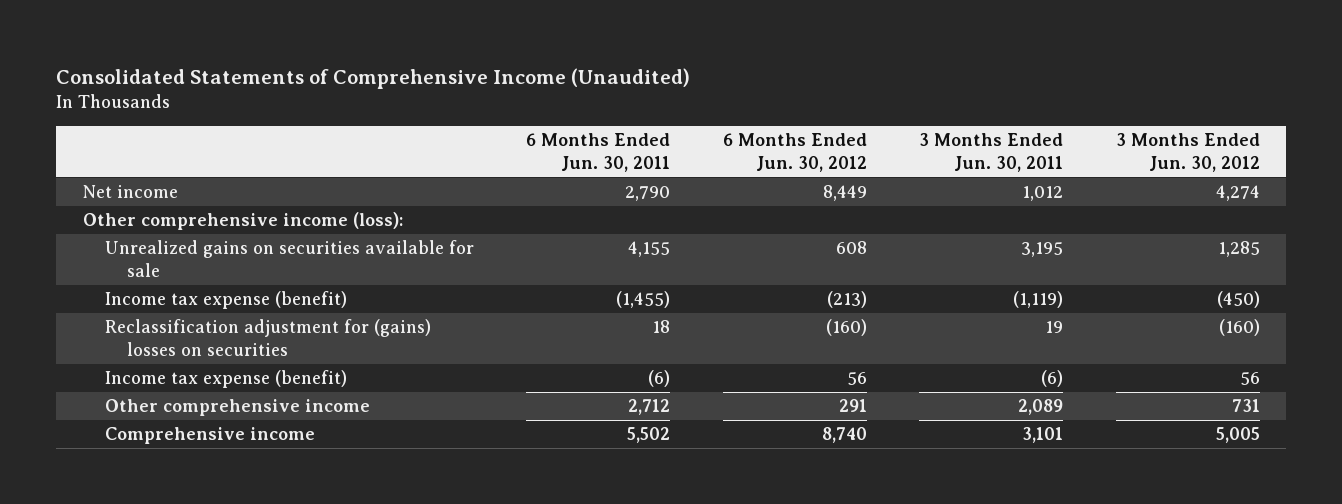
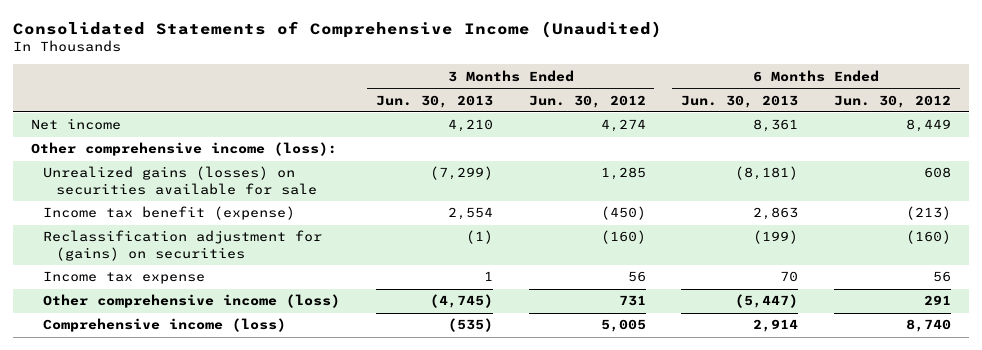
- | 6 Months Ended Jun. 30, 2011 | 6 Months Ended Jun. 30, 2012 | 3 Months Ended Jun. 30, 2011 | 3 Months Ended Jun. 30, 2012
+ | 3 Months Ended Jun. 30, 2013 | 3 Months Ended Jun. 30, 2012 | 6 Months Ended Jun. 30, 2013 | 6 Months Ended Jun. 30, 2012
- Unrealized gains on securities available for sale | 4,155 | 608 | 3,195 | 1,285
- Income tax expense (benefit) | (1,455) | (213) | (1,119) | (450)
- Reclassification adjustment for (gains) losses on securities | 18 | (160) | 19 | (160)
- Income tax expense (benefit) | (6) | 56 | (6) | 56
- Other comprehensive income | 2,712 | 291 | 2,089 | 731
- Comprehensive income | 5,502 | 8,740 | 3,101 | 5,005
+ Unrealized gains (losses) on securities available for sale | (7,299) | 1,285 | (8,181) | 608
+ Income tax benefit (expense) | 2,554 | (450) | 2,863 | (213)
+ Reclassification adjustment for (gains) on securities | (1) | (160) | (199) | (160)
+ Income tax expense | 1 | 56 | 70 | 56
+ Other comprehensive income (loss) | (4,745) | 731 | (5,447) | 291
+ Comprehensive income (loss) | (535) | 5,005 | 2,914 | 8,740

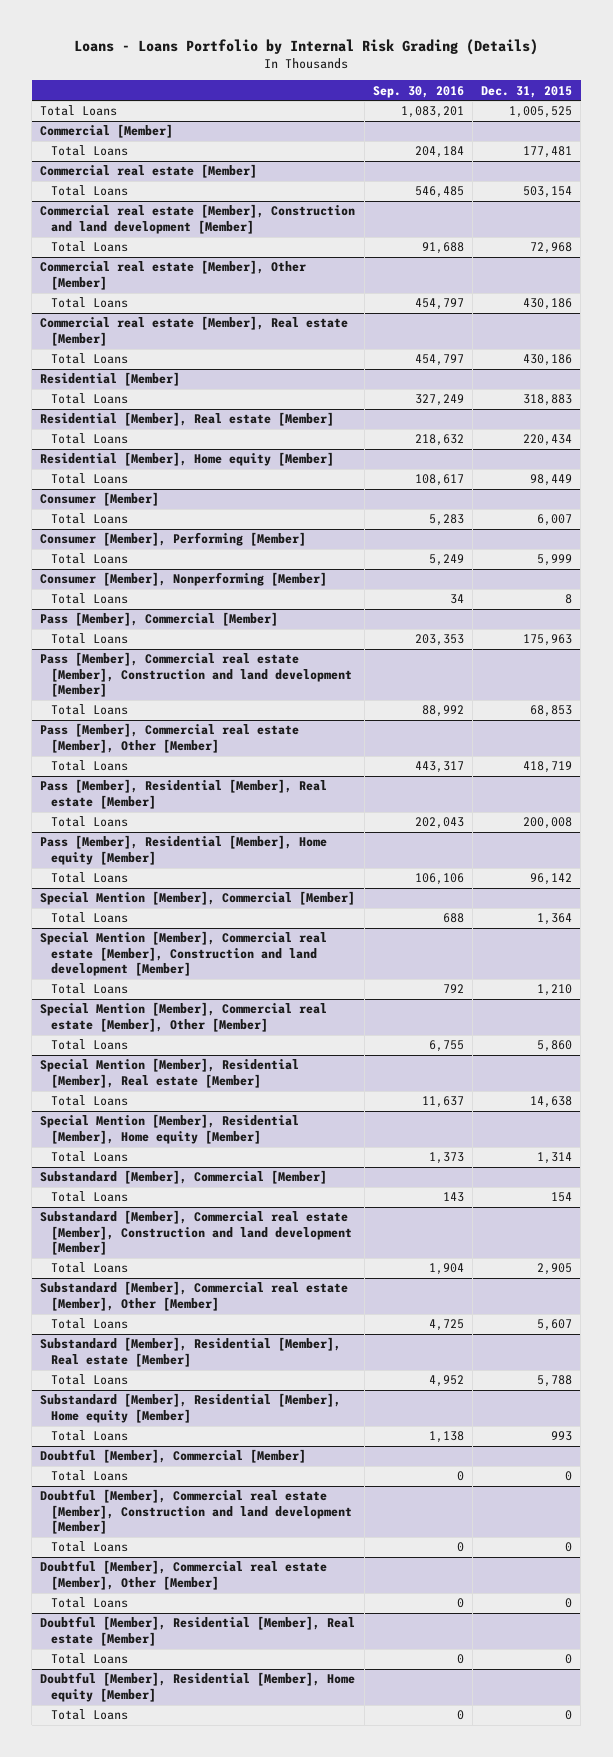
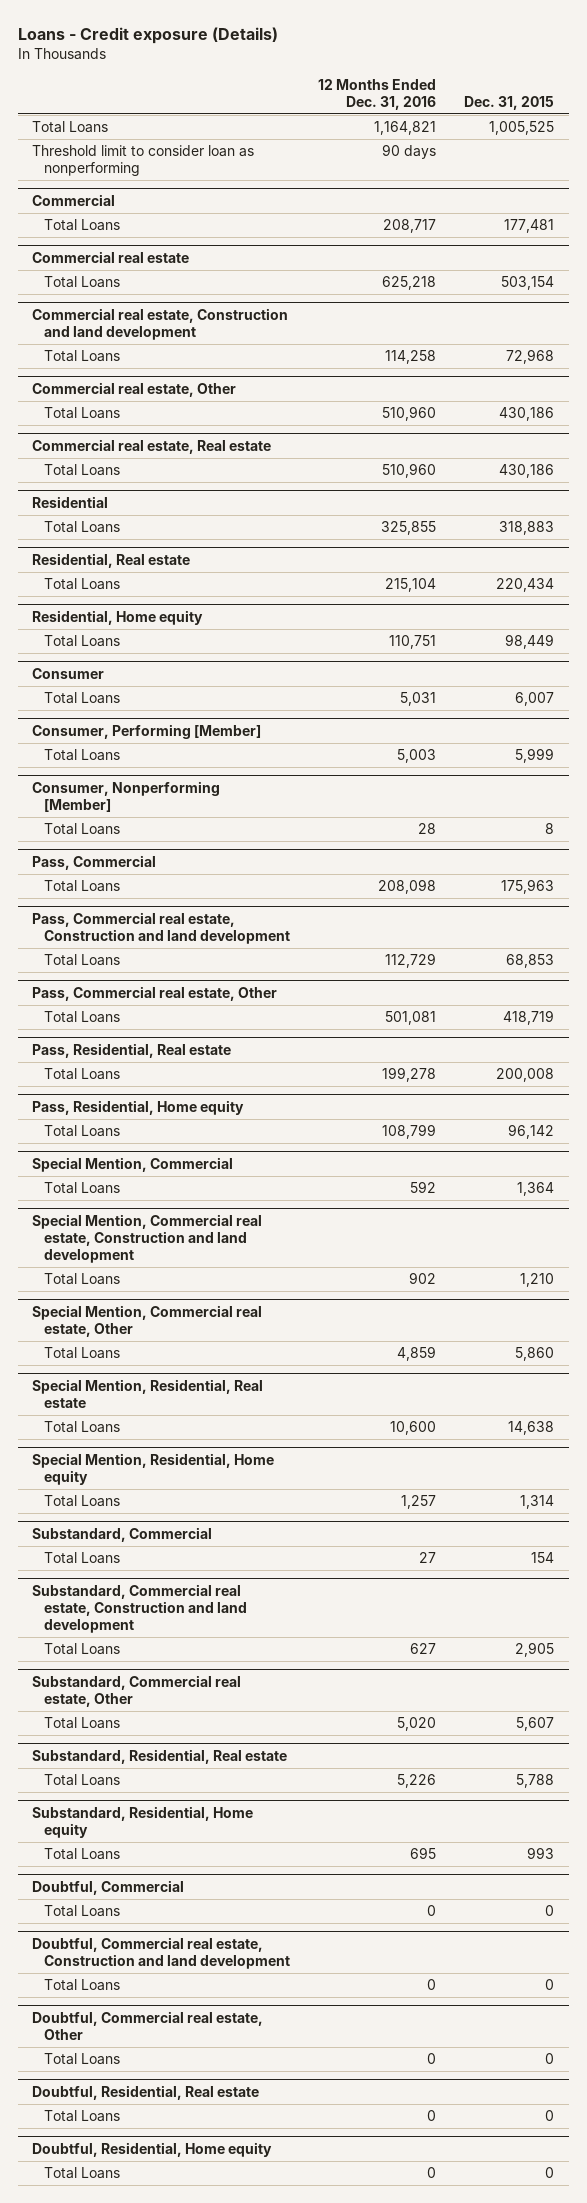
- Loans - Loans Portfolio by Internal Risk Grading (Details)
+ Loans - Credit exposure (Details)
- | Sep. 30, 2016 | Dec. 31, 2015
+ | 12 Months Ended Dec. 31, 2016 | Dec. 31, 2015
- Commercial [Member]
+ Threshold limit to consider loan as nonperforming | 90 days |
+ Commercial
- Commercial real estate [Member]
+ Commercial real estate
- Commercial real estate [Member], Construction and land development [Member]
+ Commercial real estate, Construction and land development
- Commercial real estate [Member], Other [Member]
+ Commercial real estate, Other
- Commercial real estate [Member], Real estate [Member]
+ Commercial real estate, Real estate
- Residential [Member]
+ Residential
- Residential [Member], Real estate [Member]
+ Residential, Real estate
- Residential [Member], Home equity [Member]
+ Residential, Home equity
- Consumer [Member]
+ Consumer
- Consumer [Member], Performing [Member]
+ Consumer, Performing [Member]
- Consumer [Member], Nonperforming [Member]
+ Consumer, Nonperforming [Member]
- Pass [Member], Commercial [Member]
+ Pass, Commercial
- Pass [Member], Commercial real estate [Member], Construction and land development [Member]
+ Pass, Commercial real estate, Construction and land development
- Pass [Member], Commercial real estate [Member], Other [Member]
+ Pass, Commercial real estate, Other
- Pass [Member], Residential [Member], Real estate [Member]
+ Pass, Residential, Real estate
- Pass [Member], Residential [Member], Home equity [Member]
+ Pass, Residential, Home equity
- Special Mention [Member], Commercial [Member]
+ Special Mention, Commercial
- Special Mention [Member], Commercial real estate [Member], Construction and land development [Member]
+ Special Mention, Commercial real estate, Construction and land development
- Special Mention [Member], Commercial real estate [Member], Other [Member]
+ Special Mention, Commercial real estate, Other
- Special Mention [Member], Residential [Member], Real estate [Member]
+ Special Mention, Residential, Real estate
- Special Mention [Member], Residential [Member], Home equity [Member]
+ Special Mention, Residential, Home equity
- Substandard [Member], Commercial [Member]
+ Substandard, Commercial
- Substandard [Member], Commercial real estate [Member], Construction and land development [Member]
+ Substandard, Commercial real estate, Construction and land development
- Substandard [Member], Commercial real estate [Member], Other [Member]
+ Substandard, Commercial real estate, Other
- Substandard [Member], Residential [Member], Real estate [Member]
+ Substandard, Residential, Real estate
- Substandard [Member], Residential [Member], Home equity [Member]
+ Substandard, Residential, Home equity
- Doubtful [Member], Commercial [Member]
+ Doubtful, Commercial
- Doubtful [Member], Commercial real estate [Member], Construction and land development [Member]
+ Doubtful, Commercial real estate, Construction and land development
- Doubtful [Member], Commercial real estate [Member], Other [Member]
+ Doubtful, Commercial real estate, Other
- Doubtful [Member], Residential [Member], Real estate [Member]
+ Doubtful, Residential, Real estate
- Doubtful [Member], Residential [Member], Home equity [Member]
+ Doubtful, Residential, Home equity

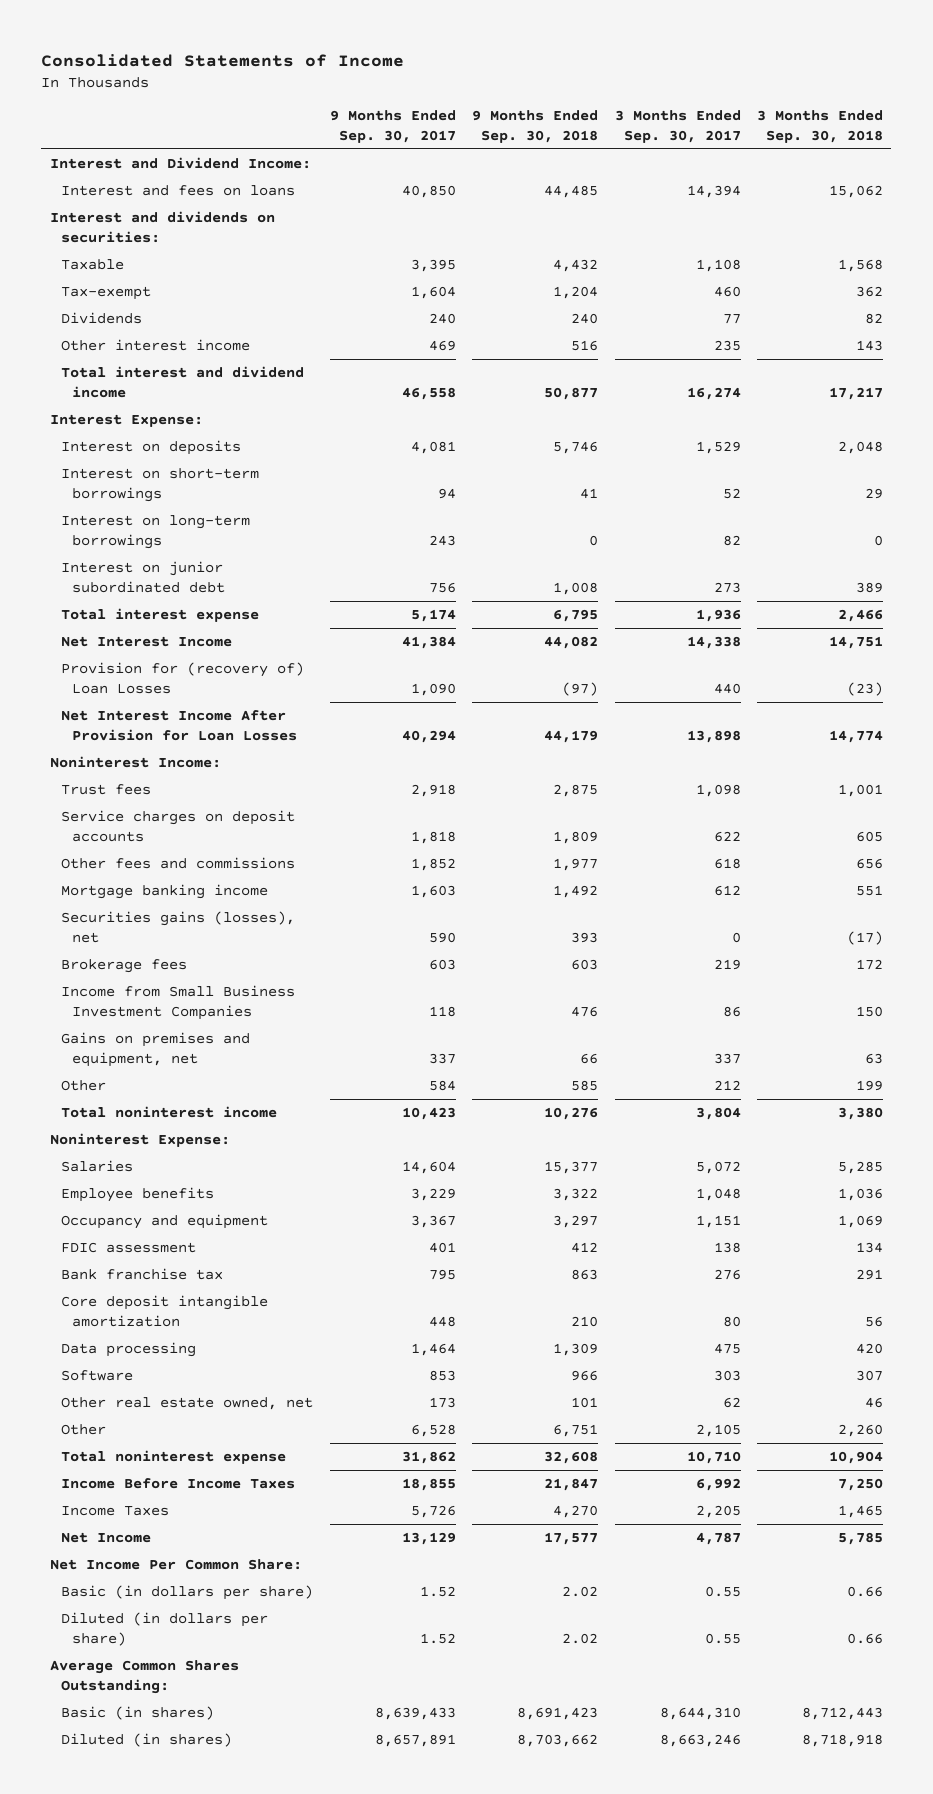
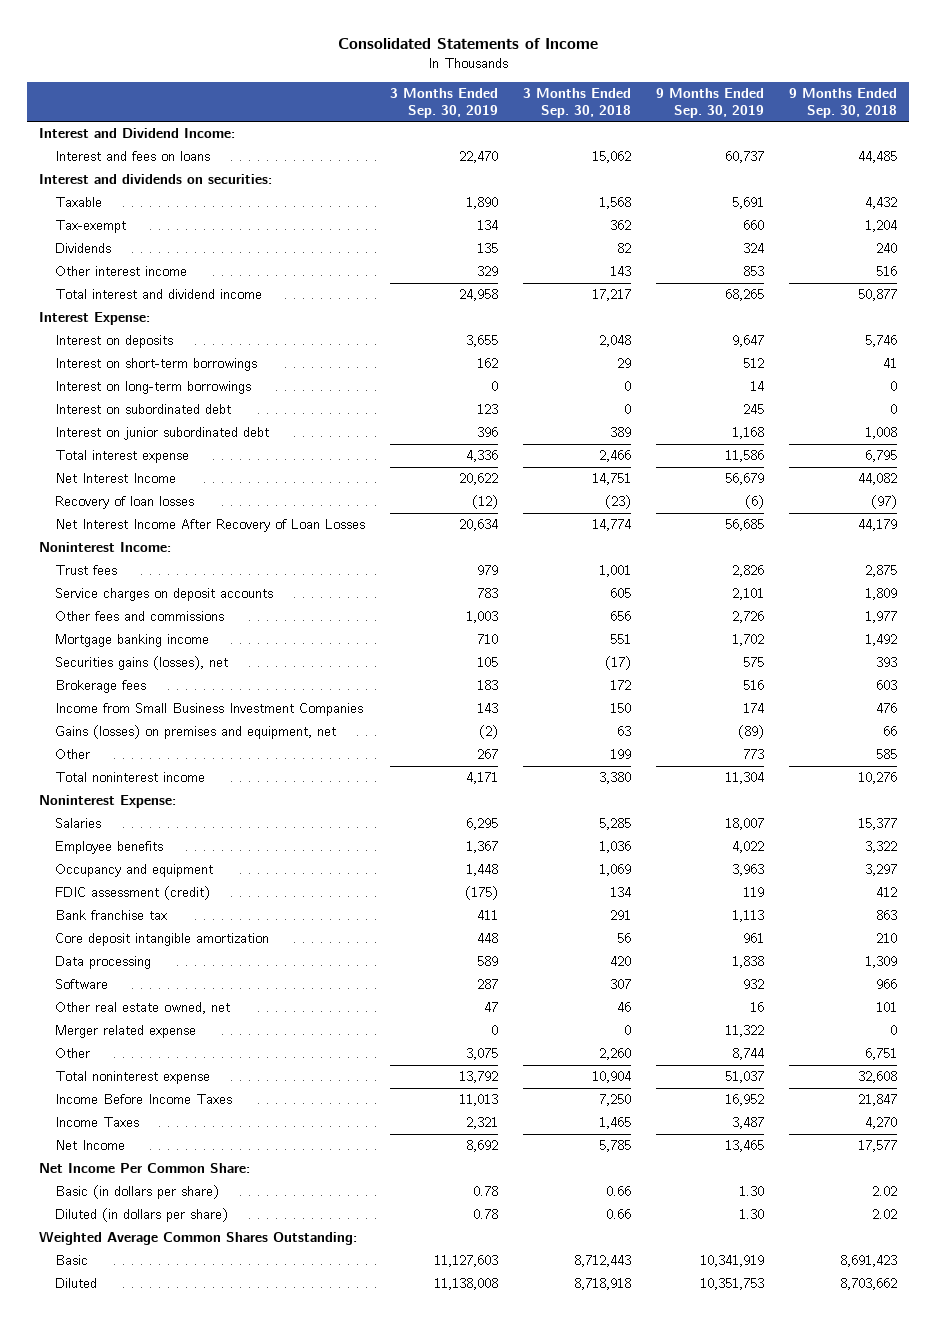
- | 9 Months Ended Sep. 30, 2017 | 9 Months Ended Sep. 30, 2018 | 3 Months Ended Sep. 30, 2017 | 3 Months Ended Sep. 30, 2018
+ | 3 Months Ended Sep. 30, 2019 | 3 Months Ended Sep. 30, 2018 | 9 Months Ended Sep. 30, 2019 | 9 Months Ended Sep. 30, 2018
+ Interest on subordinated debt | 123 | 0 | 245 | 0
- Provision for (recovery of) Loan Losses | 1,090 | (97) | 440 | (23)
- Net Interest Income After Provision for Loan Losses | 40,294 | 44,179 | 13,898 | 14,774
+ Recovery of loan losses | (12) | (23) | (6) | (97)
+ Net Interest Income After Recovery of Loan Losses | 20,634 | 14,774 | 56,685 | 44,179
- Gains on premises and equipment, net | 337 | 66 | 337 | 63
+ Gains (losses) on premises and equipment, net | (2) | 63 | (89) | 66
- FDIC assessment | 401 | 412 | 138 | 134
+ FDIC assessment (credit) | (175) | 134 | 119 | 412
+ Merger related expense | 0 | 0 | 11,322 | 0
- Average Common Shares Outstanding:
- Basic (in shares) | 8,639,433 | 8,691,423 | 8,644,310 | 8,712,443
- Diluted (in shares) | 8,657,891 | 8,703,662 | 8,663,246 | 8,718,918
+ Weighted Average Common Shares Outstanding:
+ Basic | 11,127,603 | 8,712,443 | 10,341,919 | 8,691,423
+ Diluted | 11,138,008 | 8,718,918 | 10,351,753 | 8,703,662

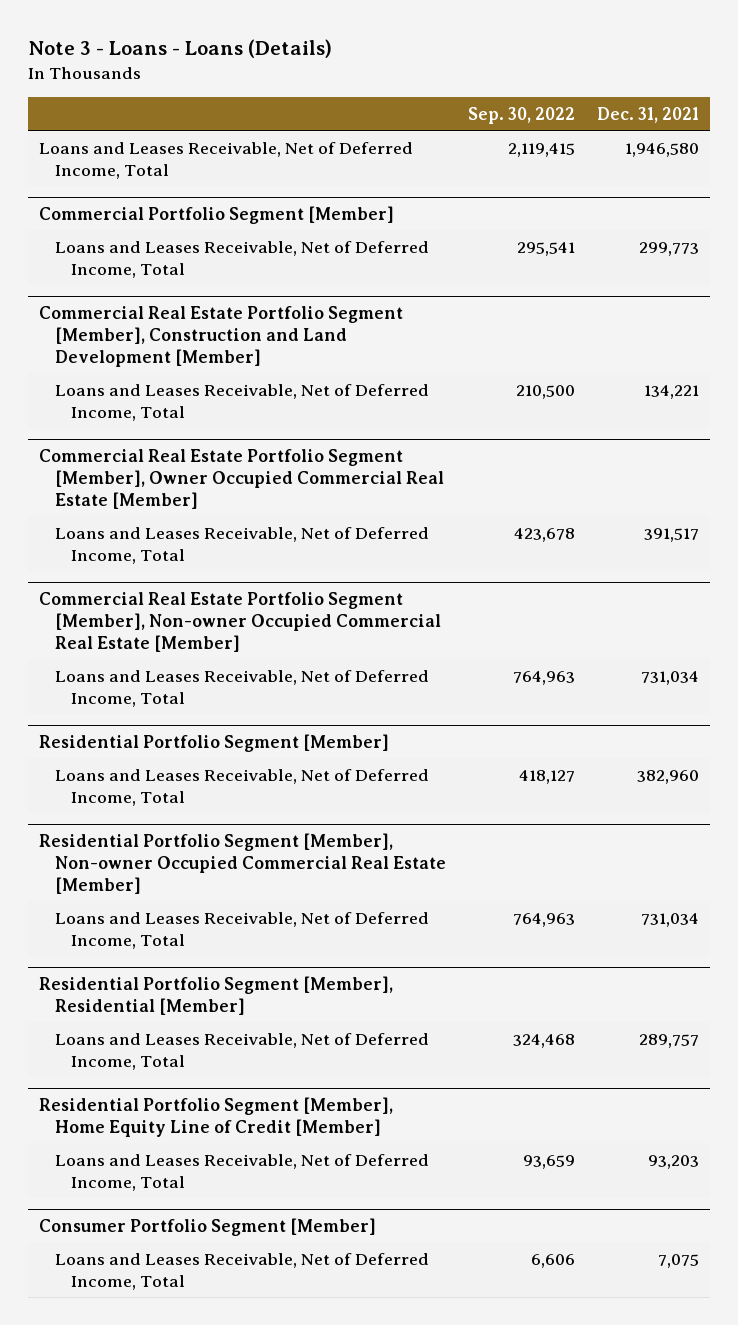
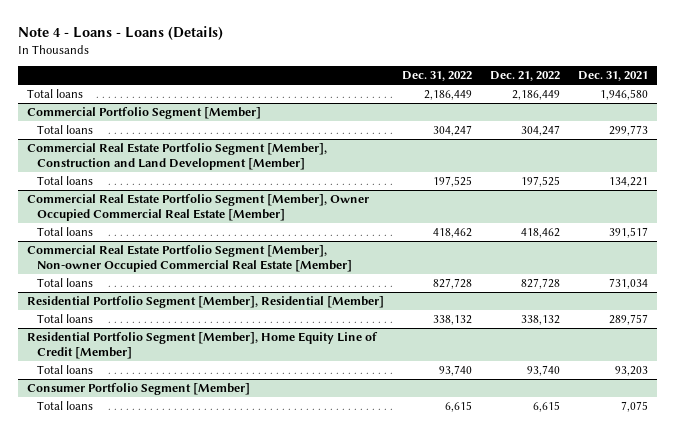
- Note 3 - Loans - Loans (Details)
+ Note 4 - Loans - Loans (Details)
- | Sep. 30, 2022 | Dec. 31, 2021
+ | Dec. 31, 2022 | Dec. 21, 2022 | Dec. 31, 2021
- Loans and Leases Receivable, Net of Deferred Income, Total | 2,119,415 | 1,946,580
+ Total loans | 2,186,449 | 2,186,449 | 1,946,580
@ Commercial Portfolio Segment [Member]
- Loans and Leases Receivable, Net of Deferred Income, Total | 295,541 | 299,773
+ Total loans | 304,247 | 304,247 | 299,773
@ Commercial Real Estate Portfolio Segment [Member], Construction and Land Development [Member]
- Loans and Leases Receivable, Net of Deferred Income, Total | 210,500 | 134,221
+ Total loans | 197,525 | 197,525 | 134,221
@ Commercial Real Estate Portfolio Segment [Member], Owner Occupied Commercial Real Estate [Member]
- Loans and Leases Receivable, Net of Deferred Income, Total | 423,678 | 391,517
+ Total loans | 418,462 | 418,462 | 391,517
@ Commercial Real Estate Portfolio Segment [Member], Non-owner Occupied Commercial Real Estate [Member]
- Loans and Leases Receivable, Net of Deferred Income, Total | 764,963 | 731,034
- Residential Portfolio Segment [Member]
- Loans and Leases Receivable, Net of Deferred Income, Total | 418,127 | 382,960
- Residential Portfolio Segment [Member], Non-owner Occupied Commercial Real Estate [Member]
- Loans and Leases Receivable, Net of Deferred Income, Total | 764,963 | 731,034
@ Commercial Real Estate Portfolio Segment [Member], Non-owner Occupied Commercial Real Estate [Member]
+ Total loans | 827,728 | 827,728 | 731,034
@ Residential Portfolio Segment [Member], Residential [Member]
- Loans and Leases Receivable, Net of Deferred Income, Total | 324,468 | 289,757
+ Total loans | 338,132 | 338,132 | 289,757
@ Residential Portfolio Segment [Member], Home Equity Line of Credit [Member]
- Loans and Leases Receivable, Net of Deferred Income, Total | 93,659 | 93,203
+ Total loans | 93,740 | 93,740 | 93,203
@ Consumer Portfolio Segment [Member]
- Loans and Leases Receivable, Net of Deferred Income, Total | 6,606 | 7,075
+ Total loans | 6,615 | 6,615 | 7,075

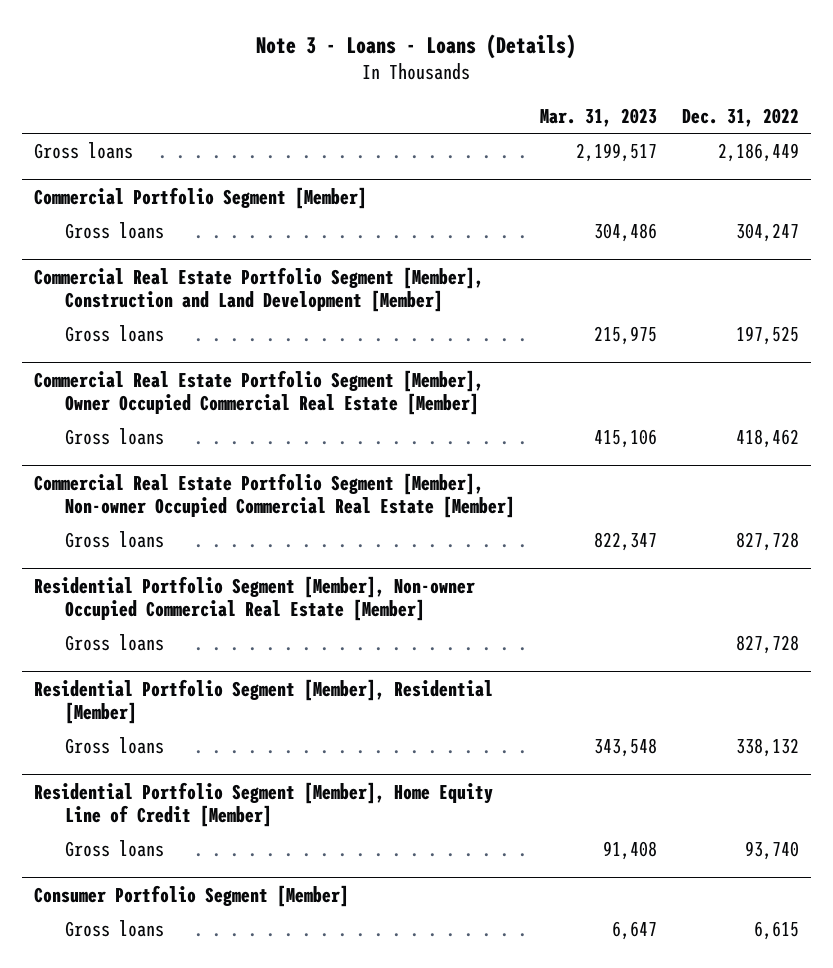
- Note 4 - Loans - Loans (Details)
+ Note 3 - Loans - Loans (Details)
- | Dec. 31, 2022 | Dec. 21, 2022 | Dec. 31, 2021
+ | Mar. 31, 2023 | Dec. 31, 2022
- Total loans | 2,186,449 | 2,186,449 | 1,946,580
+ Gross loans | 2,199,517 | 2,186,449
@ Commercial Portfolio Segment [Member]
- Total loans | 304,247 | 304,247 | 299,773
+ Gross loans | 304,486 | 304,247
@ Commercial Real Estate Portfolio Segment [Member], Construction and Land Development [Member]
- Total loans | 197,525 | 197,525 | 134,221
+ Gross loans | 215,975 | 197,525
@ Commercial Real Estate Portfolio Segment [Member], Owner Occupied Commercial Real Estate [Member]
- Total loans | 418,462 | 418,462 | 391,517
+ Gross loans | 415,106 | 418,462
@ Commercial Real Estate Portfolio Segment [Member], Non-owner Occupied Commercial Real Estate [Member]
- Total loans | 827,728 | 827,728 | 731,034
+ Gross loans | 822,347 | 827,728
+ Residential Portfolio Segment [Member], Non-owner Occupied Commercial Real Estate [Member]
+ Gross loans | | 827,728
@ Residential Portfolio Segment [Member], Residential [Member]
- Total loans | 338,132 | 338,132 | 289,757
+ Gross loans | 343,548 | 338,132
@ Residential Portfolio Segment [Member], Home Equity Line of Credit [Member]
- Total loans | 93,740 | 93,740 | 93,203
+ Gross loans | 91,408 | 93,740
@ Consumer Portfolio Segment [Member]
- Total loans | 6,615 | 6,615 | 7,075
+ Gross loans | 6,647 | 6,615

